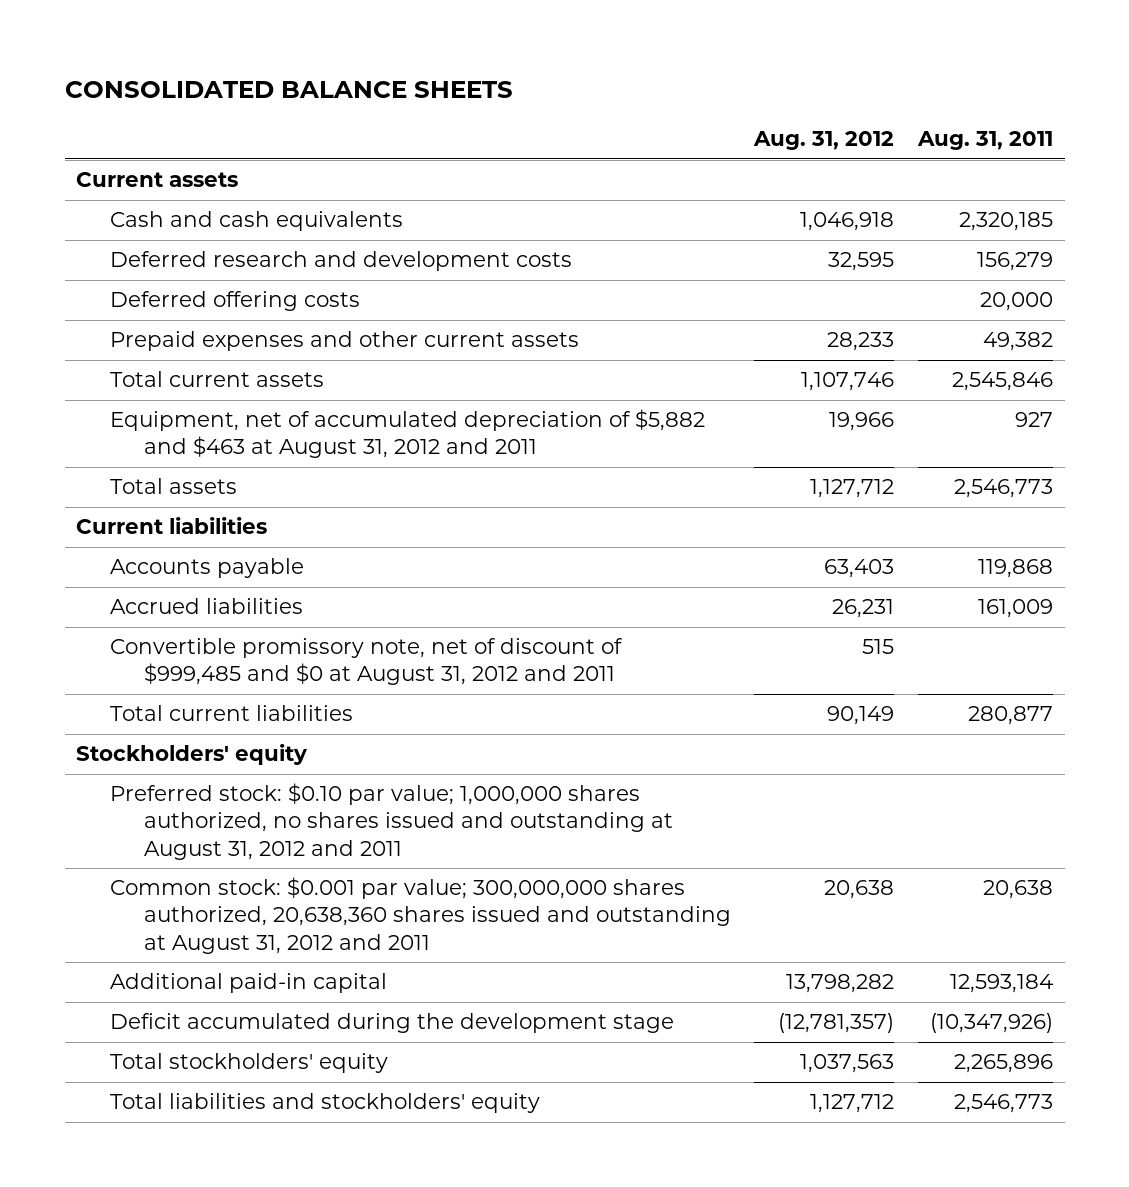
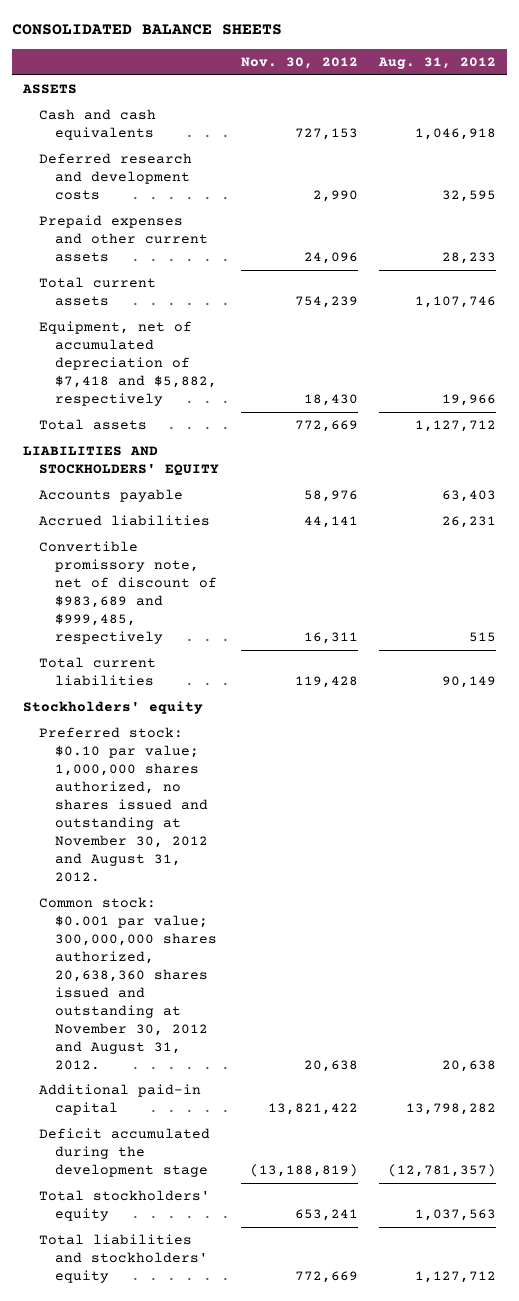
- | Aug. 31, 2012 | Aug. 31, 2011
+ | Nov. 30, 2012 | Aug. 31, 2012
- Current assets
+ ASSETS
- Deferred offering costs | | 20,000
- Equipment, net of accumulated depreciation of $5,882 and $463 at August 31, 2012 and 2011 | 19,966 | 927
+ Equipment, net of accumulated depreciation of $7,418 and $5,882, respectively | 18,430 | 19,966
- Current liabilities
+ LIABILITIES AND STOCKHOLDERS' EQUITY
- Convertible promissory note, net of discount of $999,485 and $0 at August 31, 2012 and 2011 | 515 |
+ Convertible promissory note, net of discount of $983,689 and $999,485, respectively | 16,311 | 515
- Preferred stock: $0.10 par value; 1,000,000 shares authorized, no shares issued and outstanding at August 31, 2012 and 2011
- Common stock: $0.001 par value; 300,000,000 shares authorized, 20,638,360 shares issued and outstanding at August 31, 2012 and 2011 | 20,638 | 20,638
+ Preferred stock: $0.10 par value; 1,000,000 shares authorized, no shares issued and outstanding at November 30, 2012 and August 31, 2012.
+ Common stock: $0.001 par value; 300,000,000 shares authorized, 20,638,360 shares issued and outstanding at November 30, 2012 and August 31, 2012. | 20,638 | 20,638

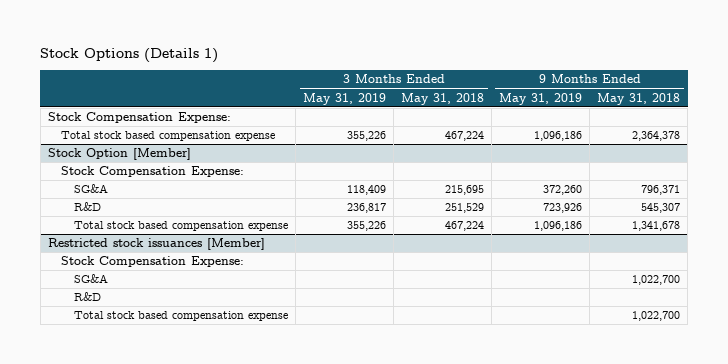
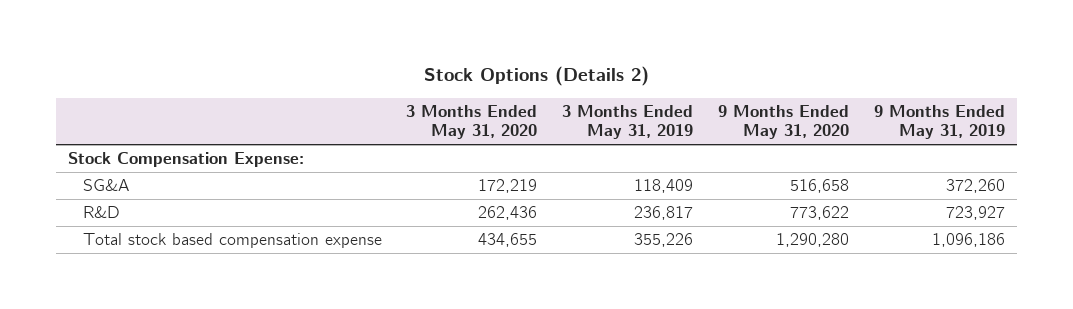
- Stock Options (Details 1)
+ Stock Options (Details 2)
- | 3 Months Ended May 31, 2019 | 3 Months Ended May 31, 2018 | 9 Months Ended May 31, 2019 | 9 Months Ended May 31, 2018
+ | 3 Months Ended May 31, 2020 | 3 Months Ended May 31, 2019 | 9 Months Ended May 31, 2020 | 9 Months Ended May 31, 2019
- Total stock based compensation expense | 355,226 | 467,224 | 1,096,186 | 2,364,378
- Stock Option [Member]
- Stock Compensation Expense:
- R&D | 236,817 | 251,529 | 723,926 | 545,307
+ R&D | 262,436 | 236,817 | 773,622 | 723,927
- Restricted stock issuances [Member]
- Stock Compensation Expense:
- SG&A | | | | 1,022,700
- R&D
- Total stock based compensation expense | | | | 1,022,700

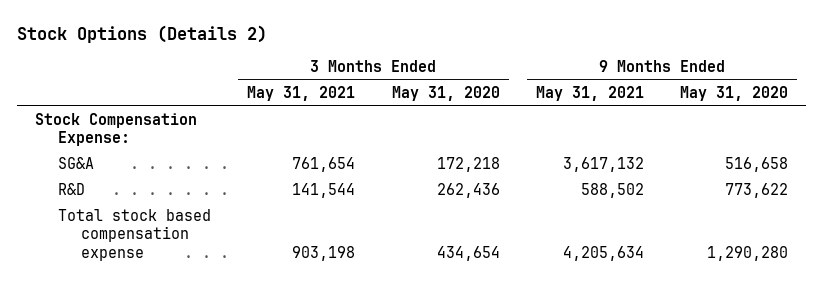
- | 3 Months Ended May 31, 2020 | 3 Months Ended May 31, 2019 | 9 Months Ended May 31, 2020 | 9 Months Ended May 31, 2019
+ | 3 Months Ended May 31, 2021 | 3 Months Ended May 31, 2020 | 9 Months Ended May 31, 2021 | 9 Months Ended May 31, 2020
- SG&A | 172,219 | 118,409 | 516,658 | 372,260
+ SG&A | 761,654 | 172,218 | 3,617,132 | 516,658
- Total stock based compensation expense | 434,655 | 355,226 | 1,290,280 | 1,096,186
+ Total stock based compensation expense | 903,198 | 434,654 | 4,205,634 | 1,290,280

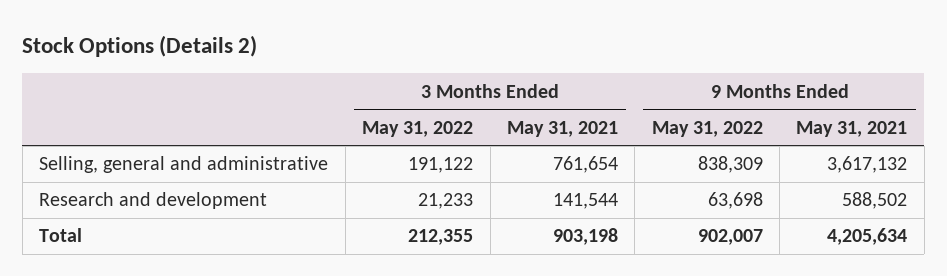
- | 3 Months Ended May 31, 2021 | 3 Months Ended May 31, 2020 | 9 Months Ended May 31, 2021 | 9 Months Ended May 31, 2020
+ | 3 Months Ended May 31, 2022 | 3 Months Ended May 31, 2021 | 9 Months Ended May 31, 2022 | 9 Months Ended May 31, 2021
- Stock Compensation Expense:
- SG&A | 761,654 | 172,218 | 3,617,132 | 516,658
- R&D | 141,544 | 262,436 | 588,502 | 773,622
- Total stock based compensation expense | 903,198 | 434,654 | 4,205,634 | 1,290,280
+ Selling, general and administrative | 191,122 | 761,654 | 838,309 | 3,617,132
+ Research and development | 21,233 | 141,544 | 63,698 | 588,502
+ Total | 212,355 | 903,198 | 902,007 | 4,205,634

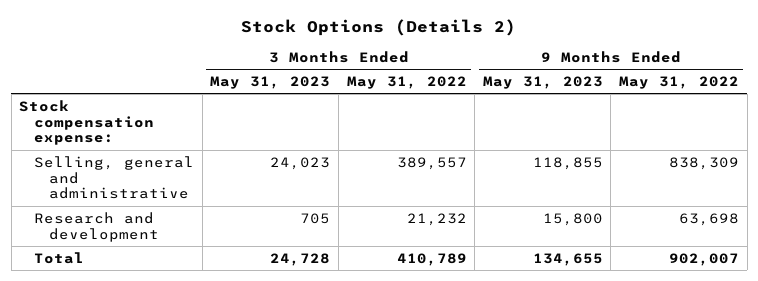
- | 3 Months Ended May 31, 2022 | 3 Months Ended May 31, 2021 | 9 Months Ended May 31, 2022 | 9 Months Ended May 31, 2021
+ | 3 Months Ended May 31, 2023 | 3 Months Ended May 31, 2022 | 9 Months Ended May 31, 2023 | 9 Months Ended May 31, 2022
- Selling, general and administrative | 191,122 | 761,654 | 838,309 | 3,617,132
- Research and development | 21,233 | 141,544 | 63,698 | 588,502
- Total | 212,355 | 903,198 | 902,007 | 4,205,634
+ Stock compensation expense:
+ Selling, general and administrative | 24,023 | 389,557 | 118,855 | 838,309
+ Research and development | 705 | 21,232 | 15,800 | 63,698
+ Total | 24,728 | 410,789 | 134,655 | 902,007

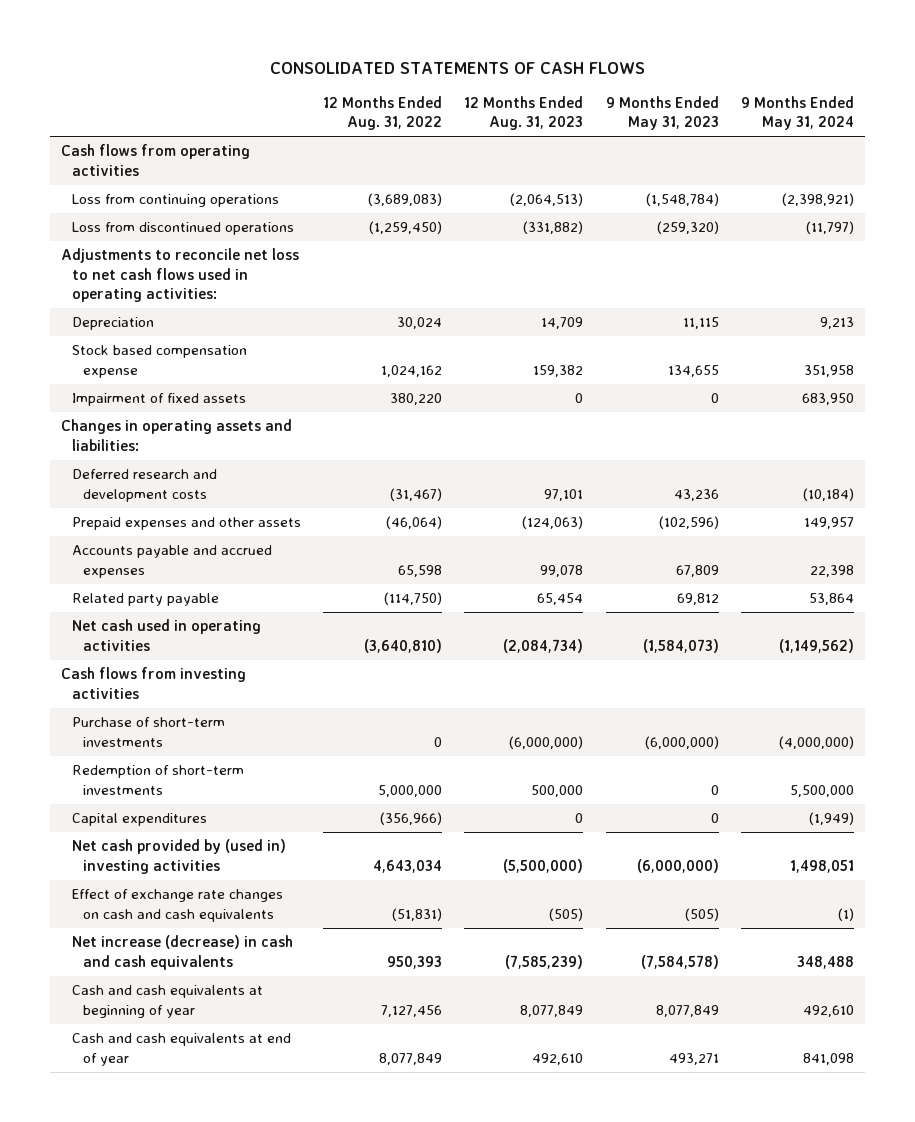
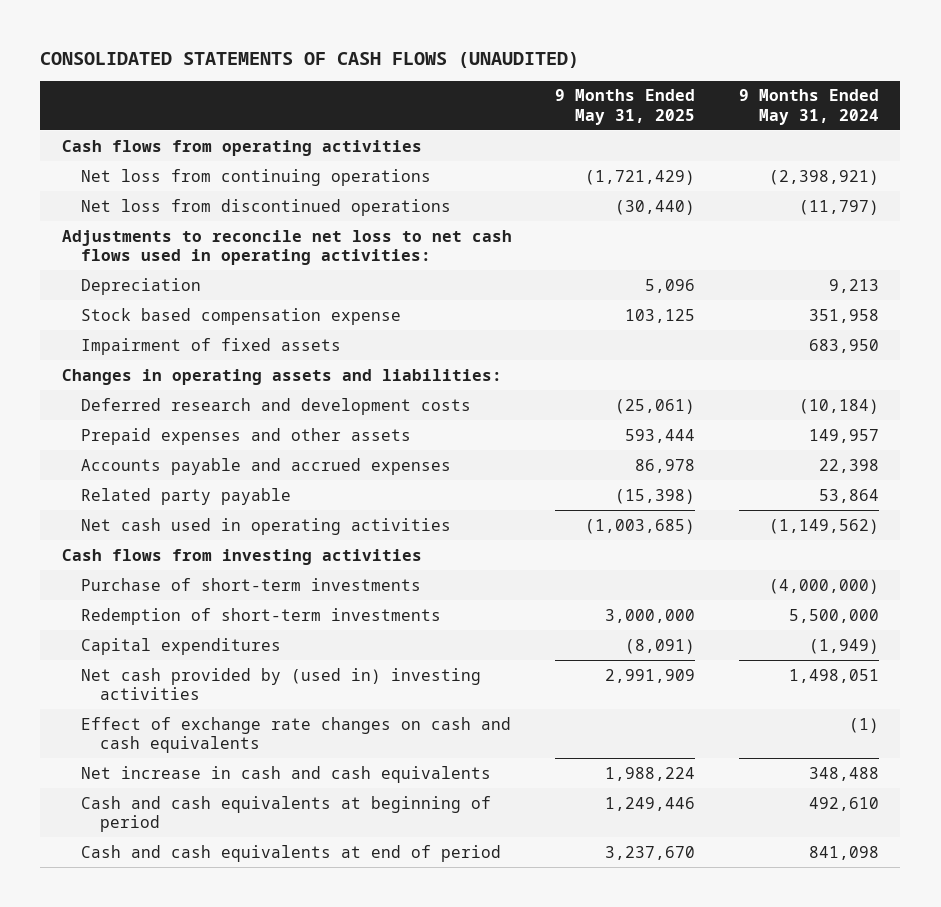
- CONSOLIDATED STATEMENTS OF CASH FLOWS
+ CONSOLIDATED STATEMENTS OF CASH FLOWS (UNAUDITED)
- | 12 Months Ended Aug. 31, 2022 | 12 Months Ended Aug. 31, 2023 | 9 Months Ended May 31, 2023 | 9 Months Ended May 31, 2024
+ | 9 Months Ended May 31, 2025 | 9 Months Ended May 31, 2024
- Loss from continuing operations | (3,689,083) | (2,064,513) | (1,548,784) | (2,398,921)
- Loss from discontinued operations | (1,259,450) | (331,882) | (259,320) | (11,797)
+ Net loss from continuing operations | (1,721,429) | (2,398,921)
+ Net loss from discontinued operations | (30,440) | (11,797)
- Net increase (decrease) in cash and cash equivalents | 950,393 | (7,585,239) | (7,584,578) | 348,488
- Cash and cash equivalents at beginning of year | 7,127,456 | 8,077,849 | 8,077,849 | 492,610
- Cash and cash equivalents at end of year | 8,077,849 | 492,610 | 493,271 | 841,098
+ Net increase in cash and cash equivalents | 1,988,224 | 348,488
+ Cash and cash equivalents at beginning of period | 1,249,446 | 492,610
+ Cash and cash equivalents at end of period | 3,237,670 | 841,098

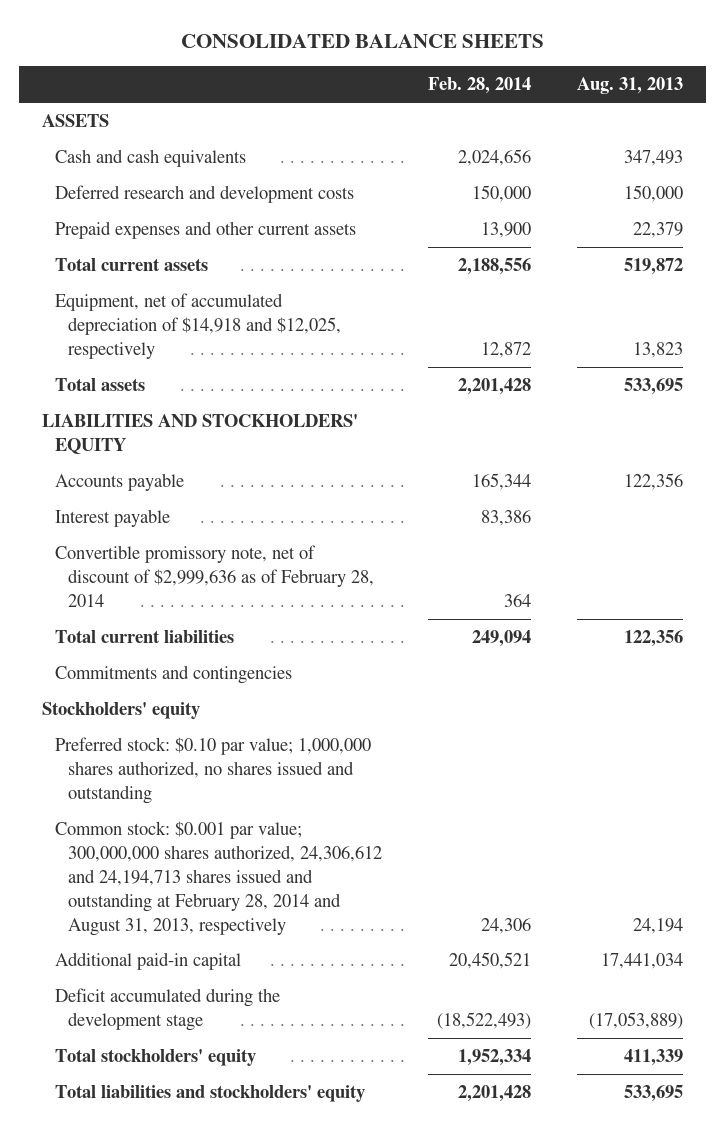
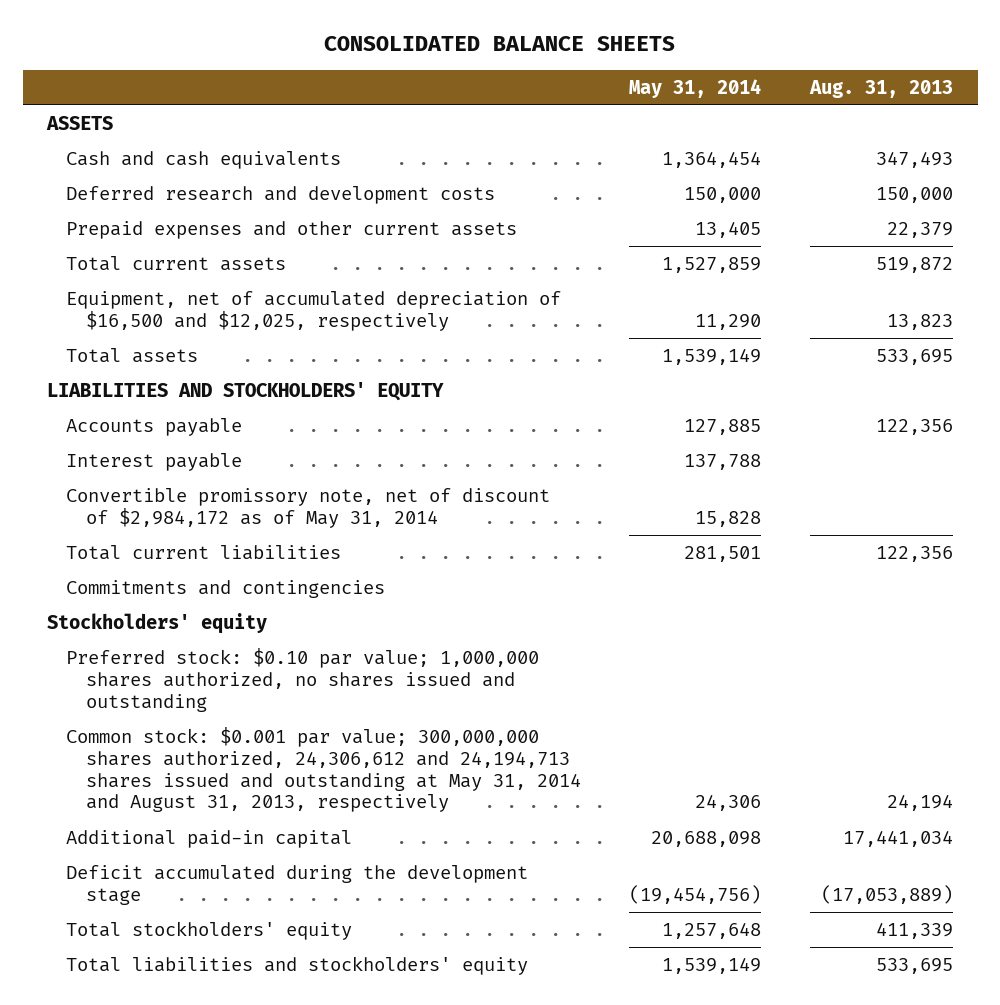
- | Feb. 28, 2014 | Aug. 31, 2013
+ | May 31, 2014 | Aug. 31, 2013
- Equipment, net of accumulated depreciation of $14,918 and $12,025, respectively | 12,872 | 13,823
+ Equipment, net of accumulated depreciation of $16,500 and $12,025, respectively | 11,290 | 13,823
- Convertible promissory note, net of discount of $2,999,636 as of February 28, 2014 | 364 |
+ Convertible promissory note, net of discount of $2,984,172 as of May 31, 2014 | 15,828 |
- Common stock: $0.001 par value; 300,000,000 shares authorized, 24,306,612 and 24,194,713 shares issued and outstanding at February 28, 2014 and August 31, 2013, respectively | 24,306 | 24,194
+ Common stock: $0.001 par value; 300,000,000 shares authorized, 24,306,612 and 24,194,713 shares issued and outstanding at May 31, 2014 and August 31, 2013, respectively | 24,306 | 24,194

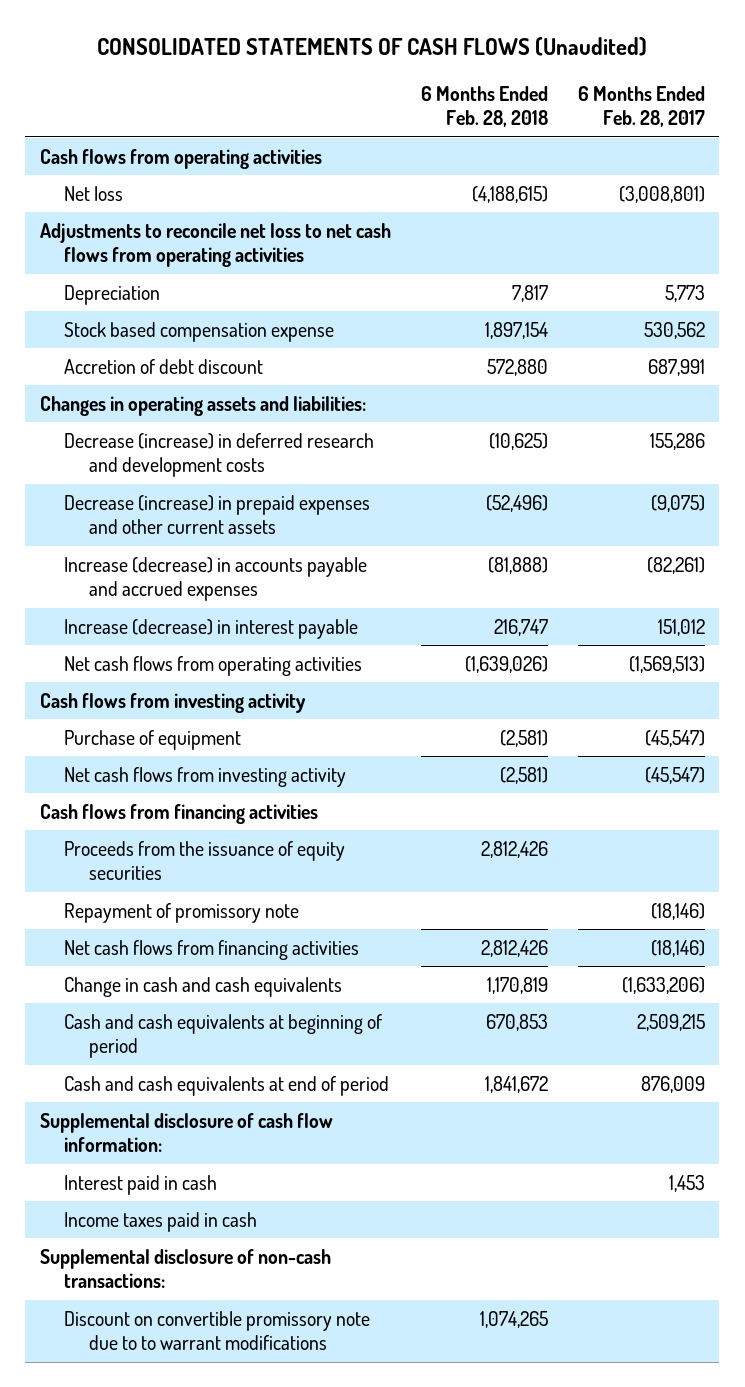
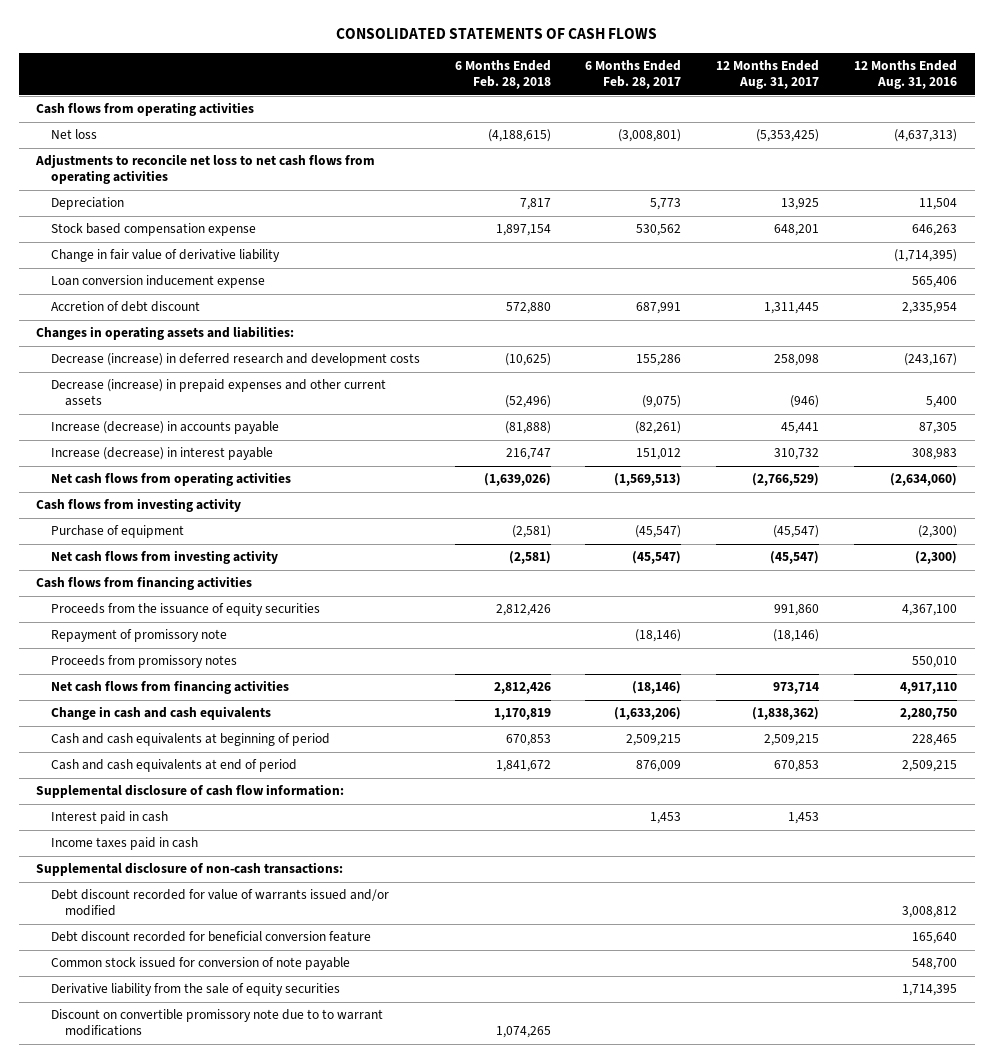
- CONSOLIDATED STATEMENTS OF CASH FLOWS (Unaudited)
+ CONSOLIDATED STATEMENTS OF CASH FLOWS
- | 6 Months Ended Feb. 28, 2018 | 6 Months Ended Feb. 28, 2017
+ | 6 Months Ended Feb. 28, 2018 | 6 Months Ended Feb. 28, 2017 | 12 Months Ended Aug. 31, 2017 | 12 Months Ended Aug. 31, 2016
+ Change in fair value of derivative liability | | | | (1,714,395)
+ Loan conversion inducement expense | | | | 565,406
- Increase (decrease) in accounts payable and accrued expenses | (81,888) | (82,261)
+ Increase (decrease) in accounts payable | (81,888) | (82,261) | 45,441 | 87,305
+ Proceeds from promissory notes | | | | 550,010
+ Debt discount recorded for value of warrants issued and/or modified | | | | 3,008,812
+ Debt discount recorded for beneficial conversion feature | | | | 165,640
+ Common stock issued for conversion of note payable | | | | 548,700
+ Derivative liability from the sale of equity securities | | | | 1,714,395

